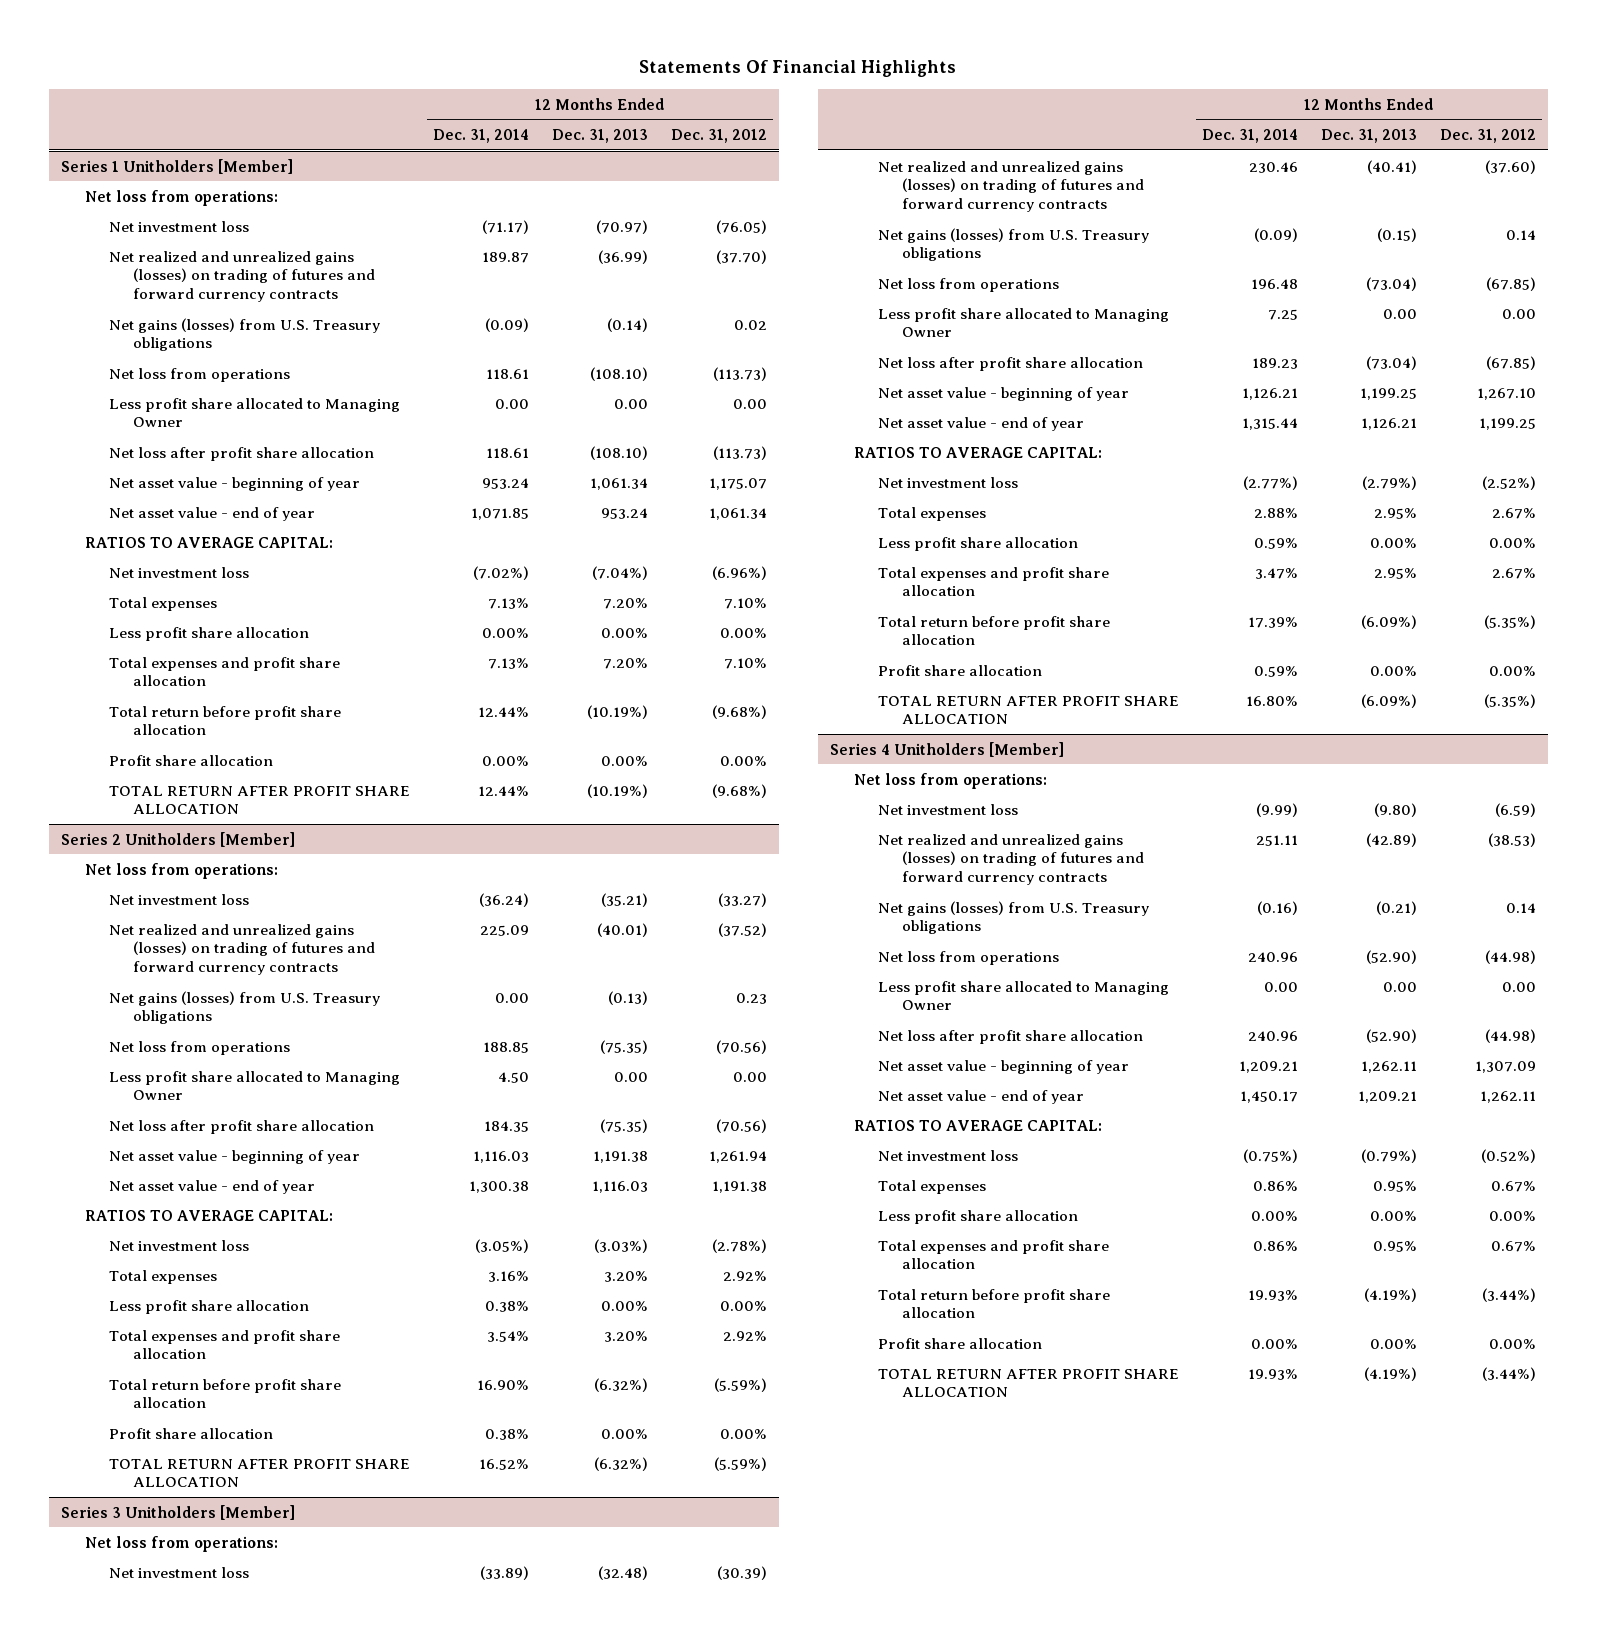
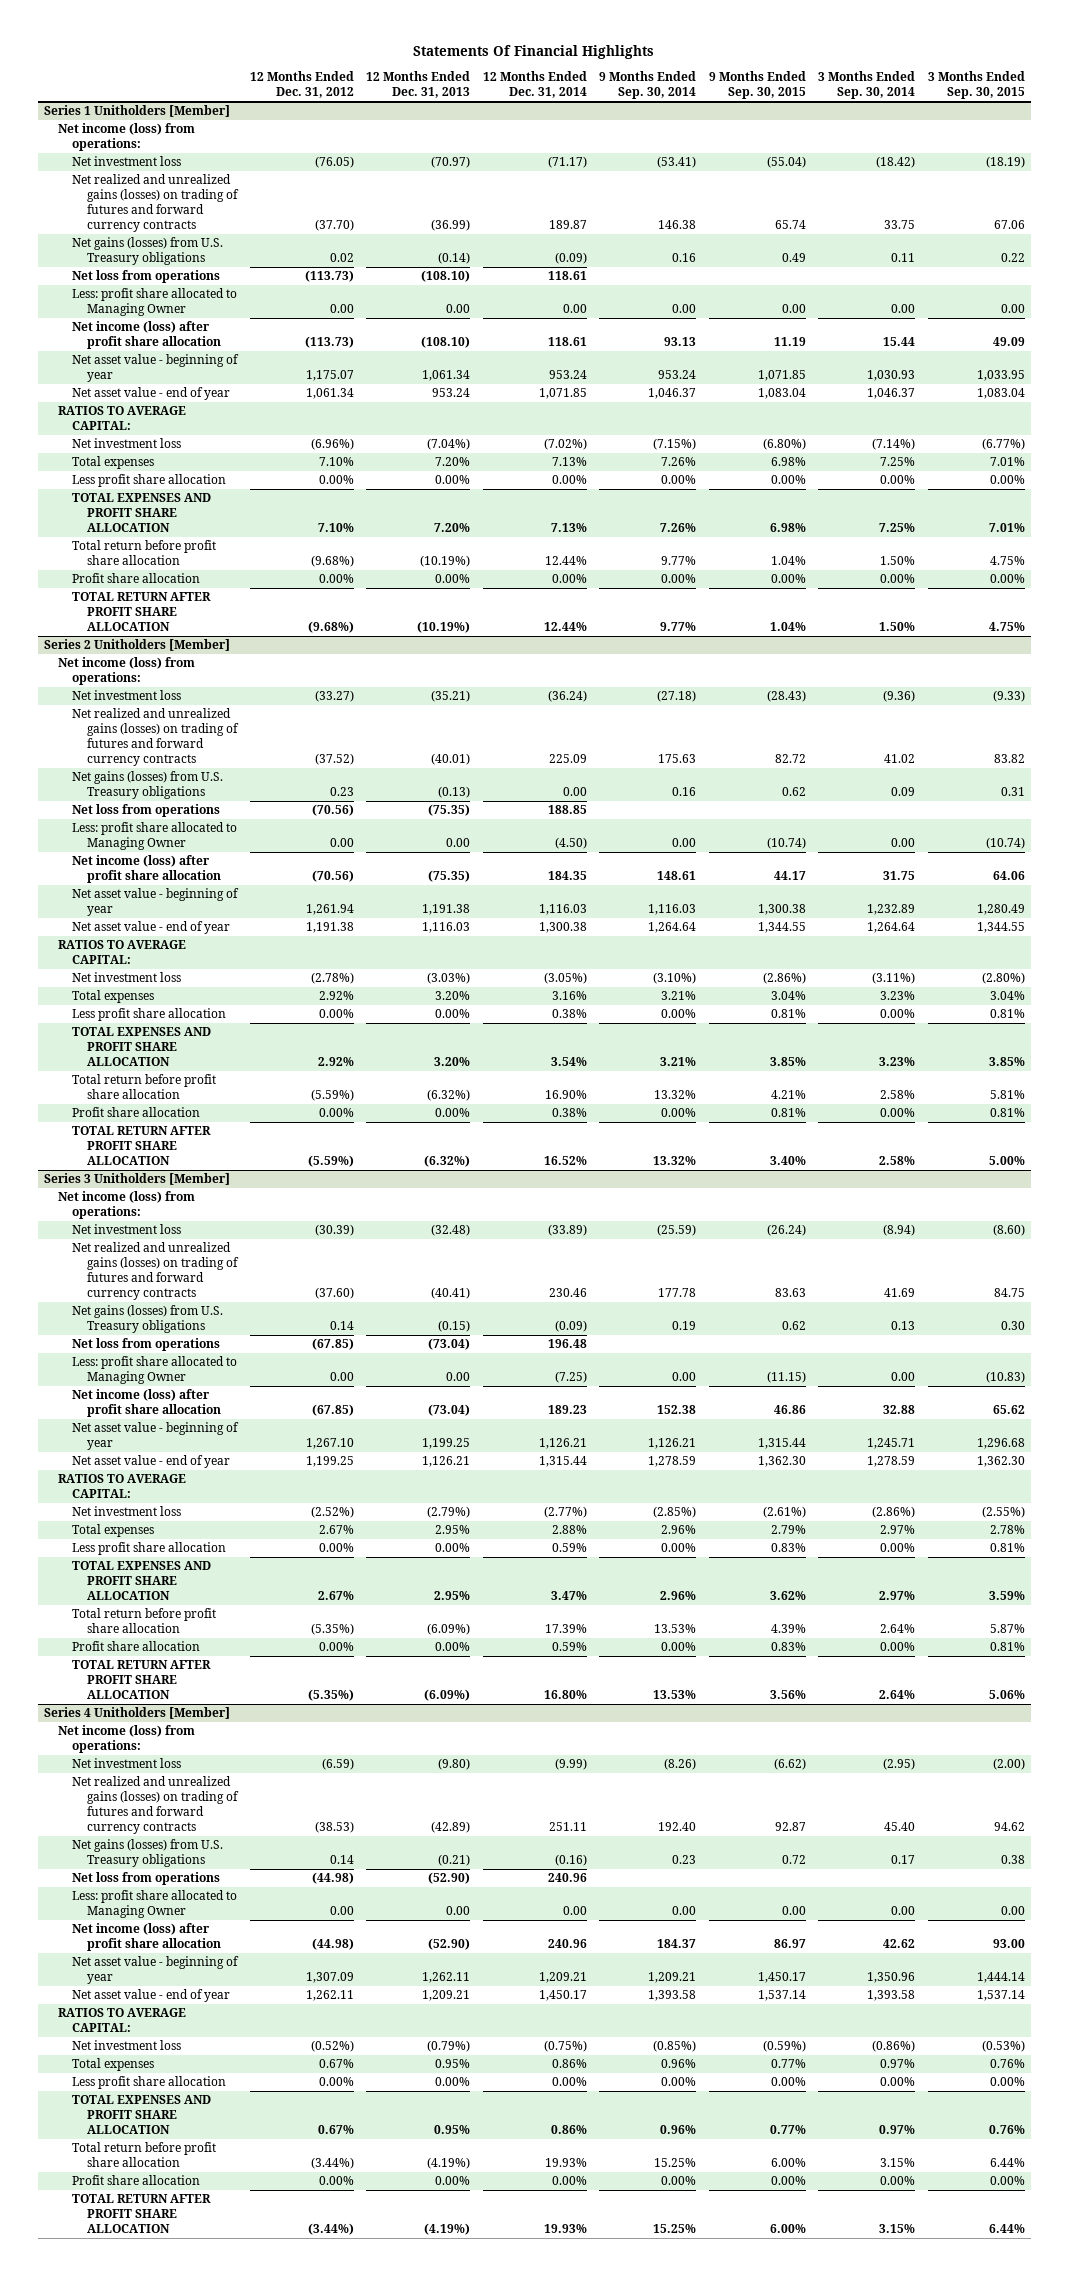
- | 12 Months Ended Dec. 31, 2014 | 12 Months Ended Dec. 31, 2013 | 12 Months Ended Dec. 31, 2012
+ | 12 Months Ended Dec. 31, 2012 | 12 Months Ended Dec. 31, 2013 | 12 Months Ended Dec. 31, 2014 | 9 Months Ended Sep. 30, 2014 | 9 Months Ended Sep. 30, 2015 | 3 Months Ended Sep. 30, 2014 | 3 Months Ended Sep. 30, 2015
@ Series 1 Unitholders [Member]
- Net loss from operations:
+ Net income (loss) from operations:
- Less profit share allocated to Managing Owner | 0.00 | 0.00 | 0.00
- Net loss after profit share allocation | 118.61 | (108.10) | (113.73)
+ Less: profit share allocated to Managing Owner | 0.00 | 0.00 | 0.00 | 0.00 | 0.00 | 0.00 | 0.00
+ Net income (loss) after profit share allocation | (113.73) | (108.10) | 118.61 | 93.13 | 11.19 | 15.44 | 49.09
- Total expenses and profit share allocation | 7.13% | 7.20% | 7.10%
+ TOTAL EXPENSES AND PROFIT SHARE ALLOCATION | 7.10% | 7.20% | 7.13% | 7.26% | 6.98% | 7.25% | 7.01%
@ Series 2 Unitholders [Member]
- Net loss from operations:
+ Net income (loss) from operations:
- Less profit share allocated to Managing Owner | 4.50 | 0.00 | 0.00
- Net loss after profit share allocation | 184.35 | (75.35) | (70.56)
+ Less: profit share allocated to Managing Owner | 0.00 | 0.00 | (4.50) | 0.00 | (10.74) | 0.00 | (10.74)
+ Net income (loss) after profit share allocation | (70.56) | (75.35) | 184.35 | 148.61 | 44.17 | 31.75 | 64.06
- Total expenses and profit share allocation | 3.54% | 3.20% | 2.92%
+ TOTAL EXPENSES AND PROFIT SHARE ALLOCATION | 2.92% | 3.20% | 3.54% | 3.21% | 3.85% | 3.23% | 3.85%
@ Series 3 Unitholders [Member]
- Net loss from operations:
+ Net income (loss) from operations:
- Less profit share allocated to Managing Owner | 7.25 | 0.00 | 0.00
- Net loss after profit share allocation | 189.23 | (73.04) | (67.85)
+ Less: profit share allocated to Managing Owner | 0.00 | 0.00 | (7.25) | 0.00 | (11.15) | 0.00 | (10.83)
+ Net income (loss) after profit share allocation | (67.85) | (73.04) | 189.23 | 152.38 | 46.86 | 32.88 | 65.62
- Total expenses and profit share allocation | 3.47% | 2.95% | 2.67%
+ TOTAL EXPENSES AND PROFIT SHARE ALLOCATION | 2.67% | 2.95% | 3.47% | 2.96% | 3.62% | 2.97% | 3.59%
@ Series 4 Unitholders [Member]
- Net loss from operations:
+ Net income (loss) from operations:
- Less profit share allocated to Managing Owner | 0.00 | 0.00 | 0.00
- Net loss after profit share allocation | 240.96 | (52.90) | (44.98)
+ Less: profit share allocated to Managing Owner | 0.00 | 0.00 | 0.00 | 0.00 | 0.00 | 0.00 | 0.00
+ Net income (loss) after profit share allocation | (44.98) | (52.90) | 240.96 | 184.37 | 86.97 | 42.62 | 93.00
- Total expenses and profit share allocation | 0.86% | 0.95% | 0.67%
+ TOTAL EXPENSES AND PROFIT SHARE ALLOCATION | 0.67% | 0.95% | 0.86% | 0.96% | 0.77% | 0.97% | 0.76%

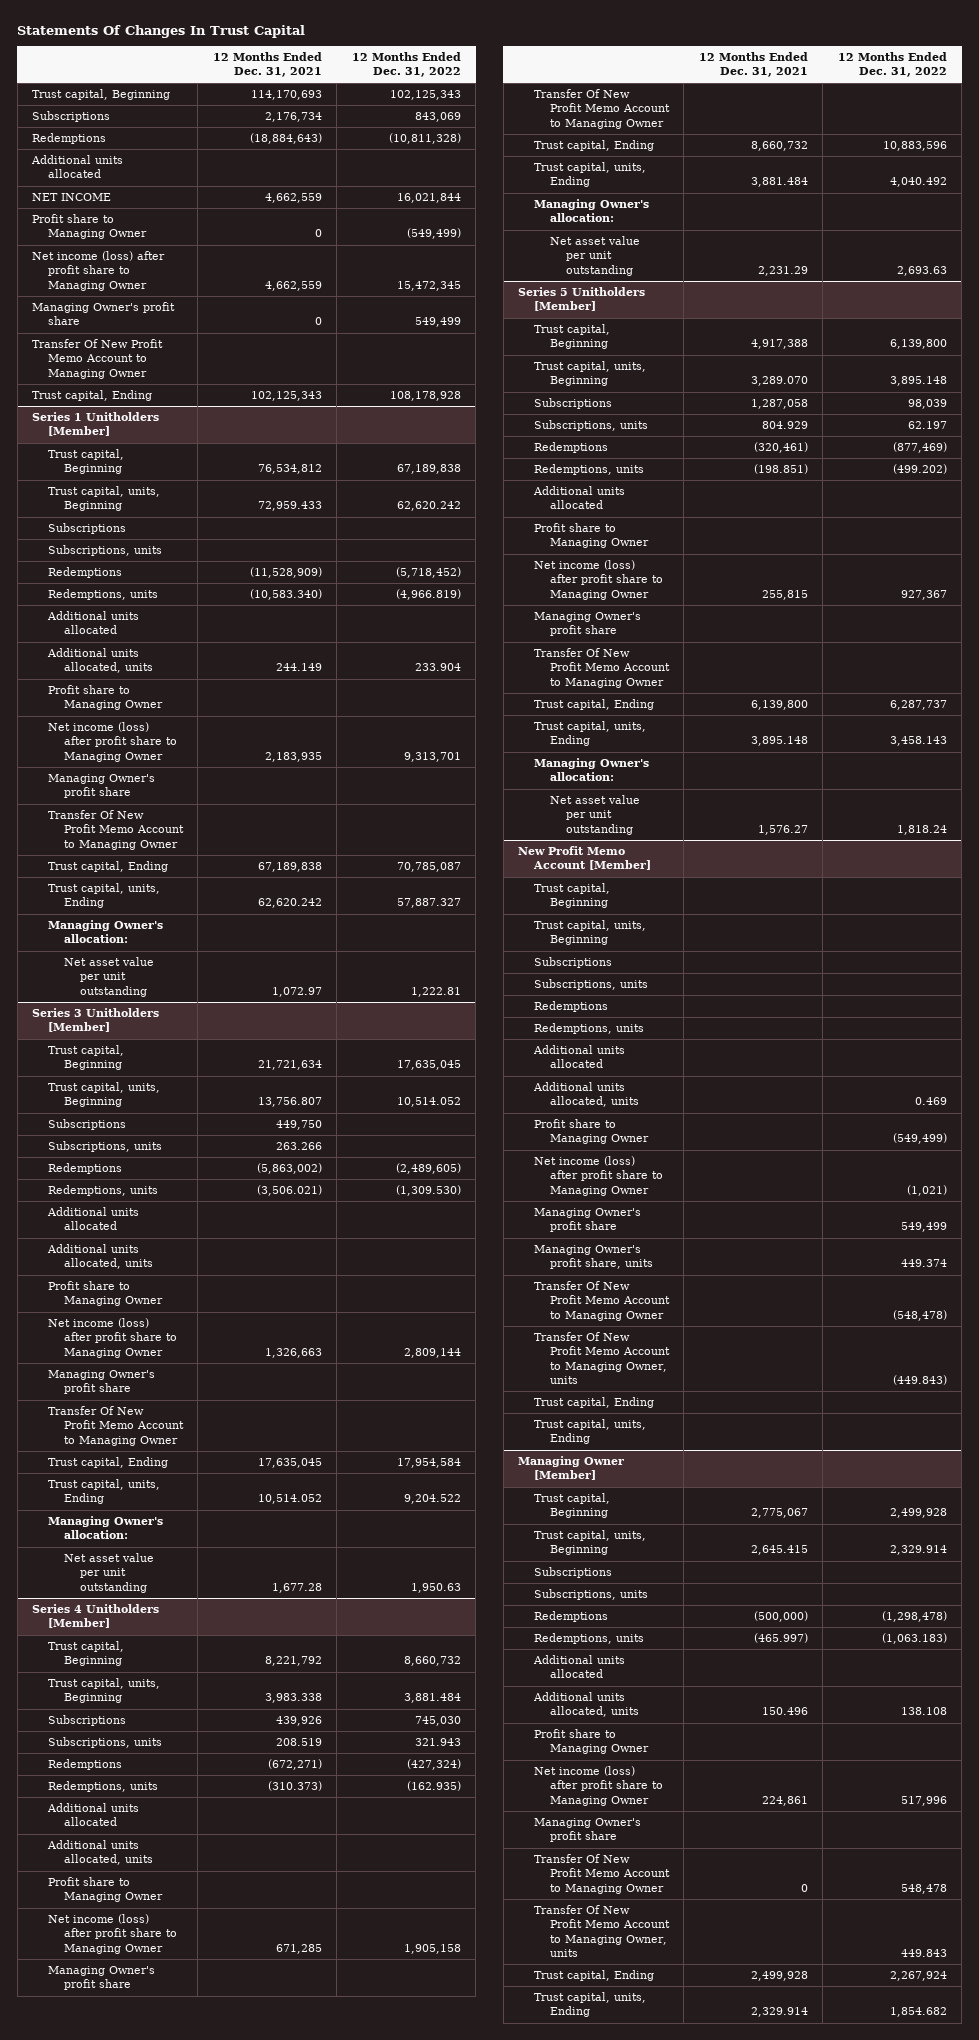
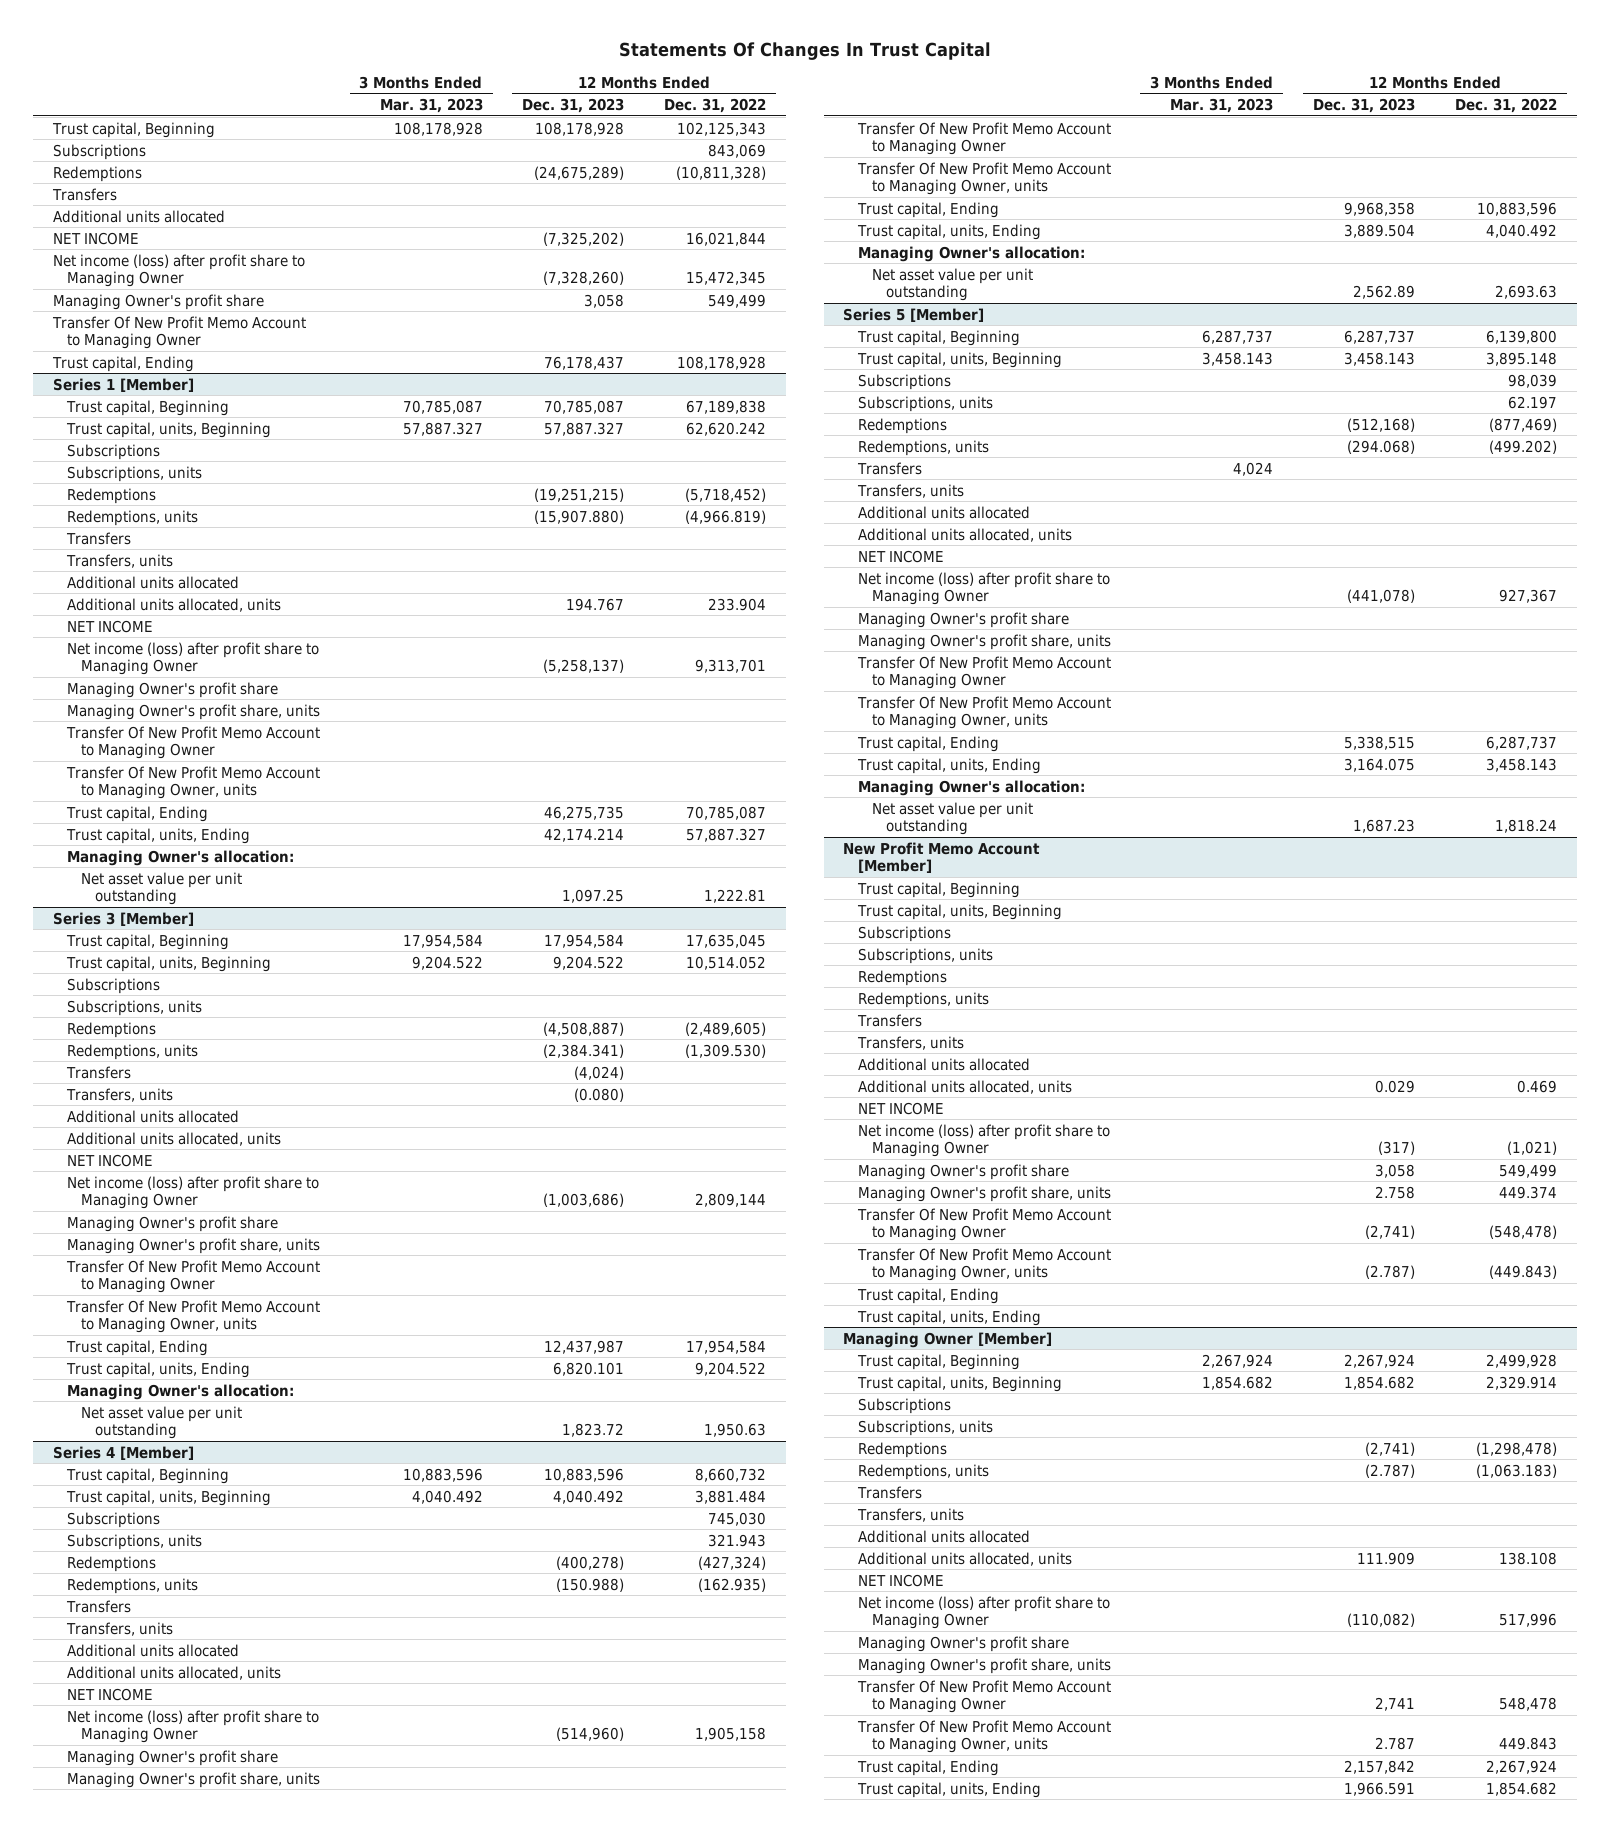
- | 12 Months Ended Dec. 31, 2021 | 12 Months Ended Dec. 31, 2022
+ | 3 Months Ended Mar. 31, 2023 | 12 Months Ended Dec. 31, 2023 | 12 Months Ended Dec. 31, 2022
+ Transfers
- Profit share to Managing Owner | 0 | (549,499)
- Series 1 Unitholders [Member]
+ Series 1 [Member]
+ Transfers
+ Transfers, units
- Profit share to Managing Owner
+ NET INCOME
+ Managing Owner's profit share, units
+ Transfer Of New Profit Memo Account to Managing Owner, units
- Series 3 Unitholders [Member]
+ Series 3 [Member]
+ Transfers | | (4,024) |
+ Transfers, units | | (0.080) |
- Profit share to Managing Owner
+ NET INCOME
+ Managing Owner's profit share, units
+ Transfer Of New Profit Memo Account to Managing Owner, units
- Series 4 Unitholders [Member]
+ Series 4 [Member]
+ Transfers
+ Transfers, units
- Profit share to Managing Owner
+ NET INCOME
+ Managing Owner's profit share, units
+ Transfer Of New Profit Memo Account to Managing Owner, units
- Series 5 Unitholders [Member]
+ Series 5 [Member]
+ Transfers | 4,024 | |
+ Transfers, units
- Profit share to Managing Owner
+ Additional units allocated, units
+ NET INCOME
+ Managing Owner's profit share, units
+ Transfer Of New Profit Memo Account to Managing Owner, units
@ New Profit Memo Account [Member]
+ Transfers
+ Transfers, units
- Profit share to Managing Owner | | (549,499)
+ NET INCOME
@ Managing Owner [Member]
+ Transfers
+ Transfers, units
- Profit share to Managing Owner
+ NET INCOME
+ Managing Owner's profit share, units

